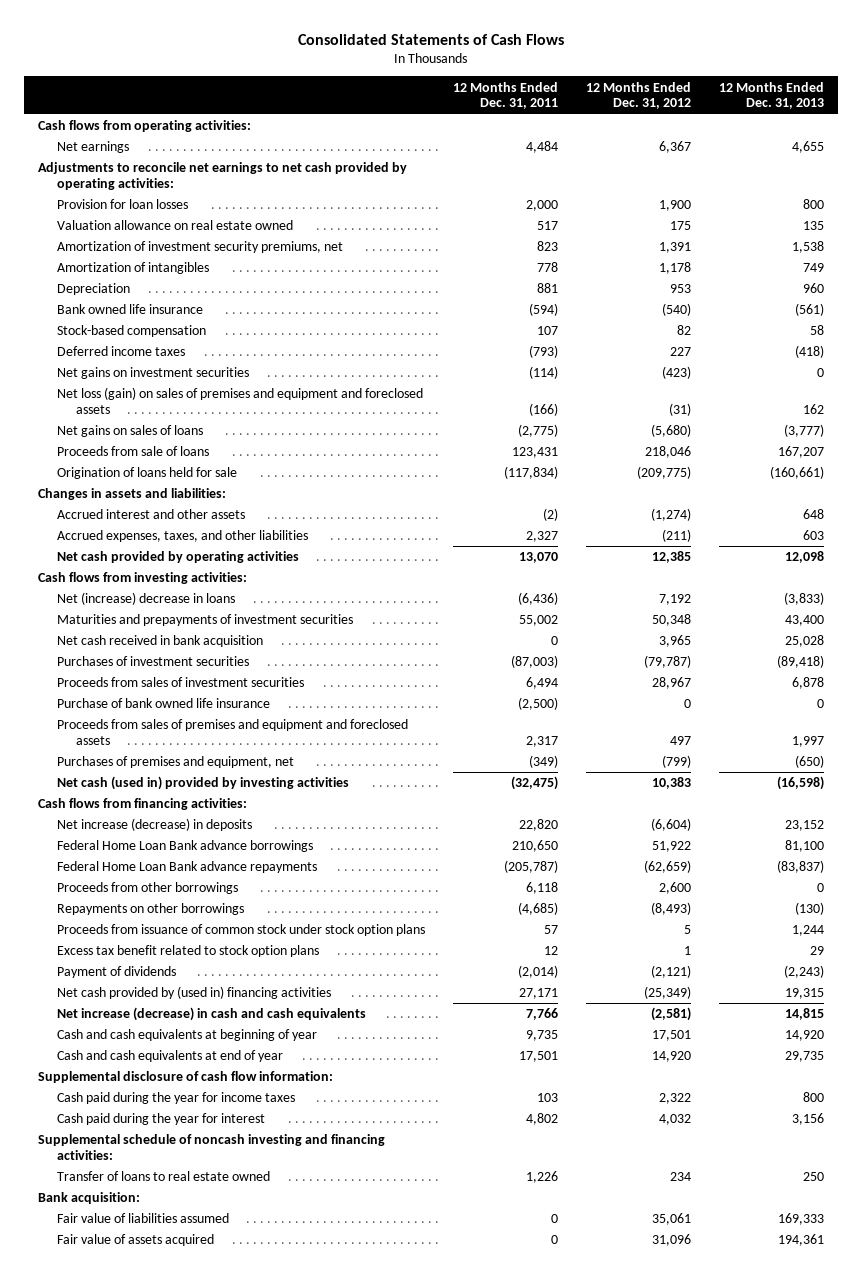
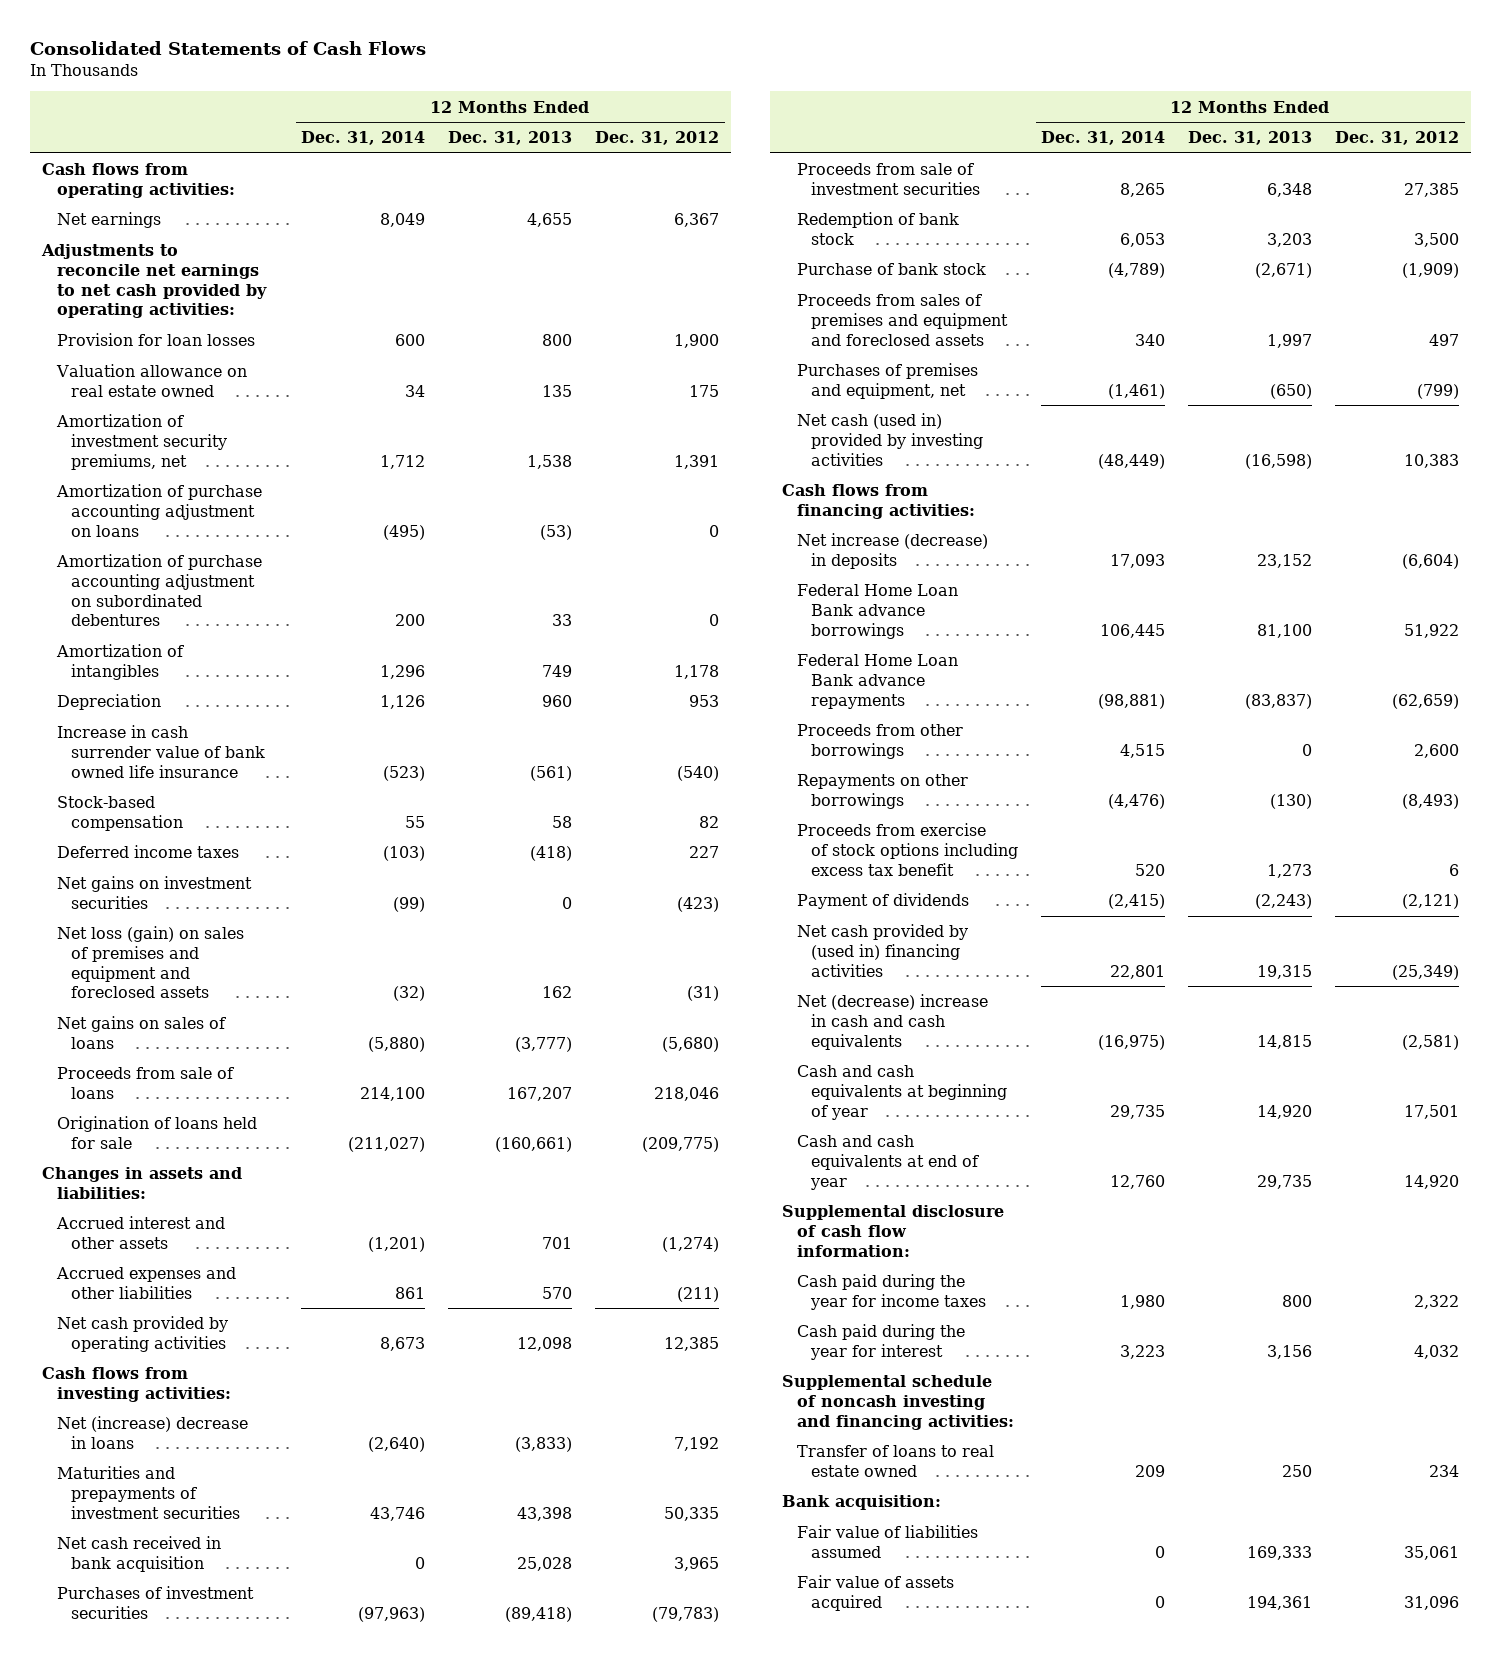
- | 12 Months Ended Dec. 31, 2011 | 12 Months Ended Dec. 31, 2012 | 12 Months Ended Dec. 31, 2013
+ | 12 Months Ended Dec. 31, 2014 | 12 Months Ended Dec. 31, 2013 | 12 Months Ended Dec. 31, 2012
+ Amortization of purchase accounting adjustment on loans | (495) | (53) | 0
+ Amortization of purchase accounting adjustment on subordinated debentures | 200 | 33 | 0
- Bank owned life insurance | (594) | (540) | (561)
+ Increase in cash surrender value of bank owned life insurance | (523) | (561) | (540)
- Accrued interest and other assets | (2) | (1,274) | 648
- Accrued expenses, taxes, and other liabilities | 2,327 | (211) | 603
+ Accrued interest and other assets | (1,201) | 701 | (1,274)
+ Accrued expenses and other liabilities | 861 | 570 | (211)
- Maturities and prepayments of investment securities | 55,002 | 50,348 | 43,400
+ Maturities and prepayments of investment securities | 43,746 | 43,398 | 50,335
- Purchases of investment securities | (87,003) | (79,787) | (89,418)
- Proceeds from sales of investment securities | 6,494 | 28,967 | 6,878
- Purchase of bank owned life insurance | (2,500) | 0 | 0
+ Purchases of investment securities | (97,963) | (89,418) | (79,783)
+ Proceeds from sale of investment securities | 8,265 | 6,348 | 27,385
+ Redemption of bank stock | 6,053 | 3,203 | 3,500
+ Purchase of bank stock | (4,789) | (2,671) | (1,909)
- Proceeds from issuance of common stock under stock option plans | 57 | 5 | 1,244
- Excess tax benefit related to stock option plans | 12 | 1 | 29
+ Proceeds from exercise of stock options including excess tax benefit | 520 | 1,273 | 6
- Net increase (decrease) in cash and cash equivalents | 7,766 | (2,581) | 14,815
+ Net (decrease) increase in cash and cash equivalents | (16,975) | 14,815 | (2,581)

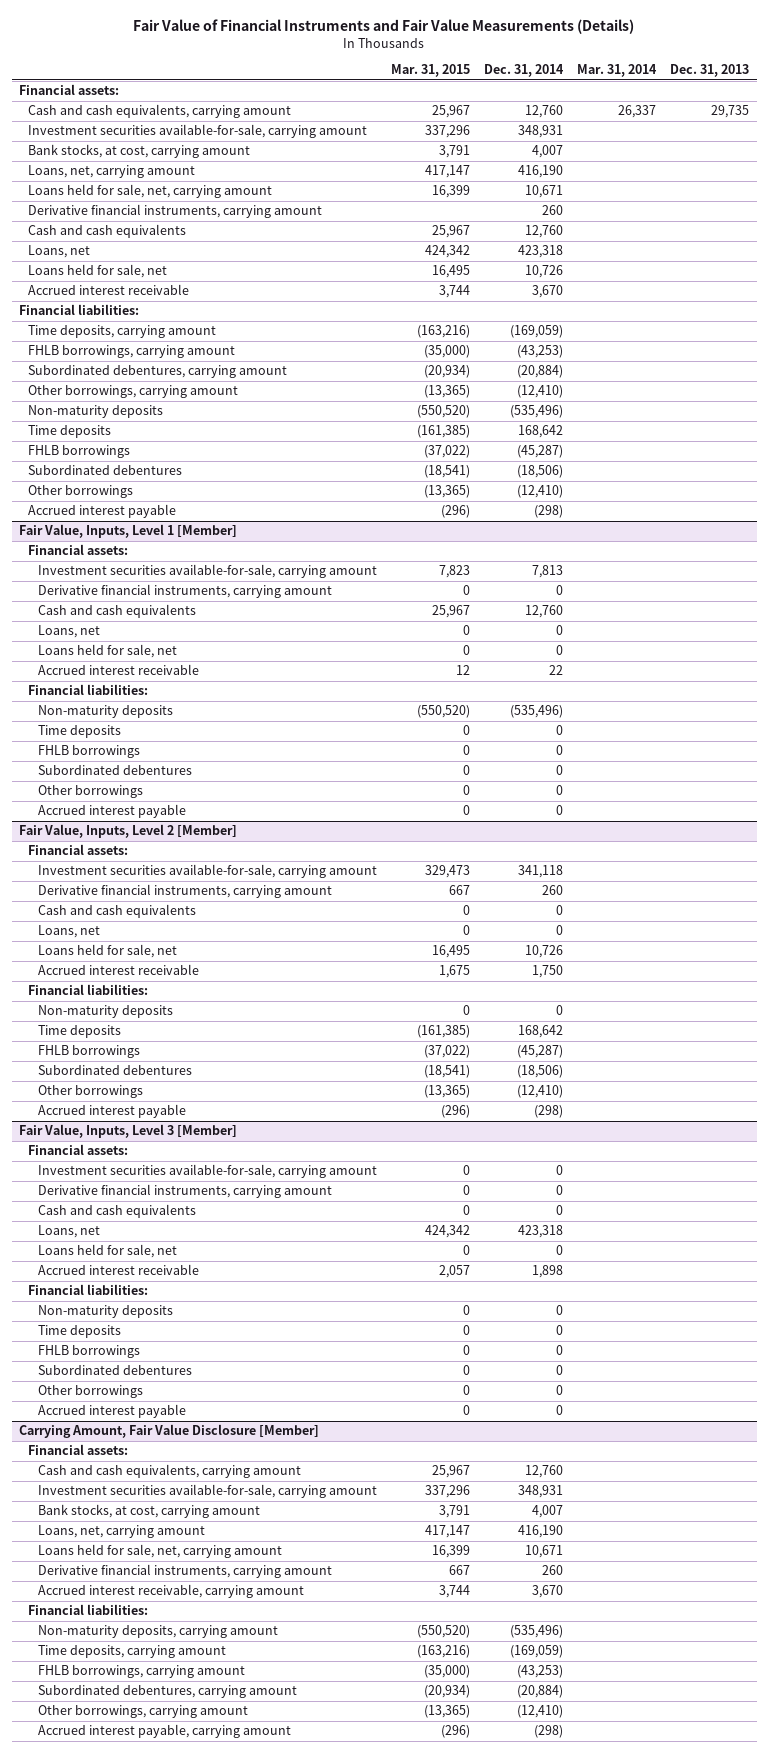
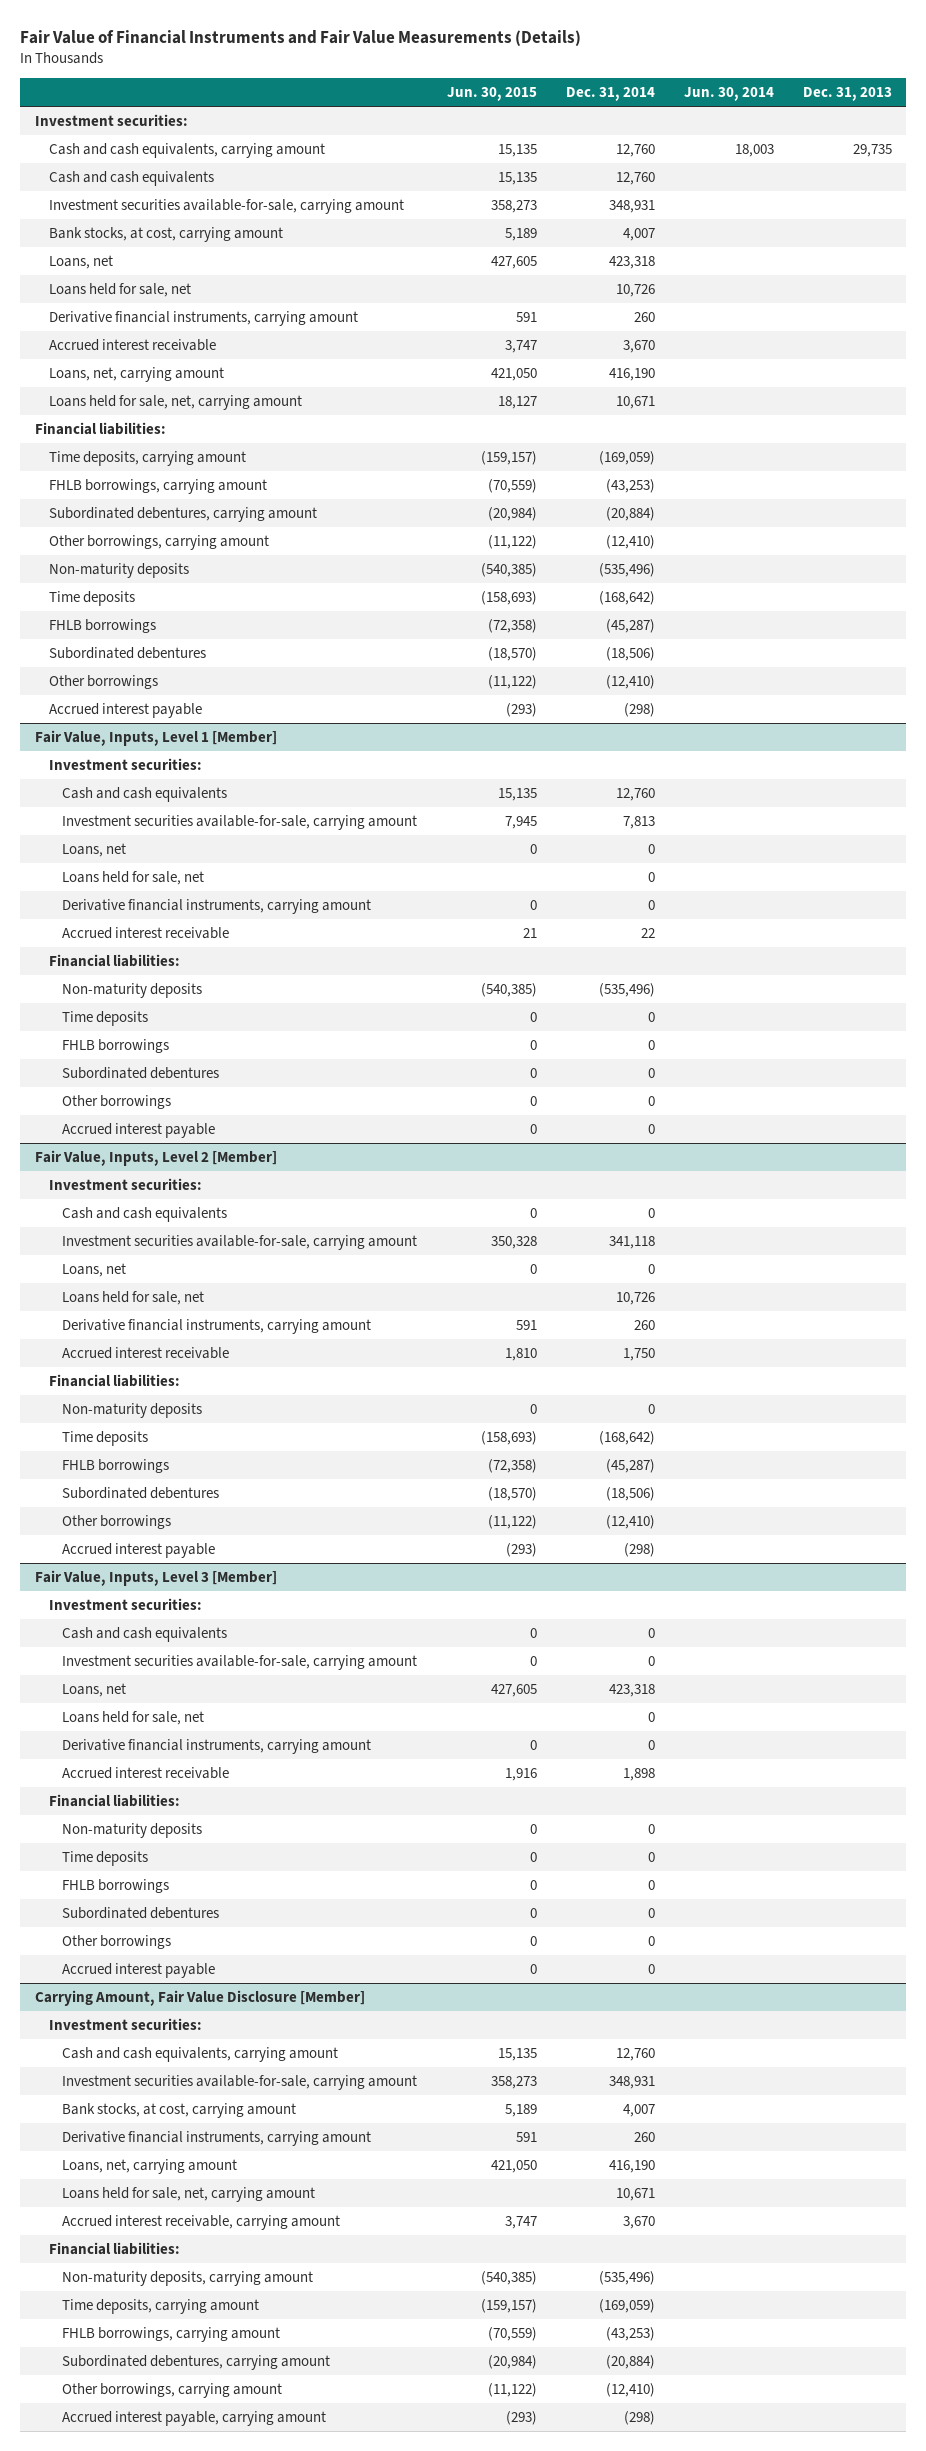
- | Mar. 31, 2015 | Dec. 31, 2014 | Mar. 31, 2014 | Dec. 31, 2013
+ | Jun. 30, 2015 | Dec. 31, 2014 | Jun. 30, 2014 | Dec. 31, 2013
- Financial assets:
+ Investment securities:
moved up: Cash and cash equivalents | 15,135 | 12,760 | |
moved down: Derivative financial instruments, carrying amount | 591 | 260 | |
moved down: Loans, net, carrying amount | 421,050 | 416,190 | |
moved down: Loans held for sale, net, carrying amount | 18,127 | 10,671 | |
- Time deposits | (161,385) | 168,642 | |
+ Time deposits | (158,693) | (168,642) | |
@ Fair Value, Inputs, Level 1 [Member]
- Financial assets:
+ Investment securities:
moved down: Investment securities available-for-sale, carrying amount | 7,945 | 7,813 | |
moved down: Derivative financial instruments, carrying amount | 0 | 0 | |
@ Fair Value, Inputs, Level 2 [Member]
- Financial assets:
+ Investment securities:
moved down: Investment securities available-for-sale, carrying amount | 350,328 | 341,118 | |
moved down: Derivative financial instruments, carrying amount | 591 | 260 | |
- Time deposits | (161,385) | 168,642 | |
+ Time deposits | (158,693) | (168,642) | |
@ Fair Value, Inputs, Level 3 [Member]
- Financial assets:
+ Investment securities:
moved down: Investment securities available-for-sale, carrying amount | 0 | 0 | |
moved down: Derivative financial instruments, carrying amount | 0 | 0 | |
@ Carrying Amount, Fair Value Disclosure [Member]
- Financial assets:
+ Investment securities:
moved up: Derivative financial instruments, carrying amount | 591 | 260 | |

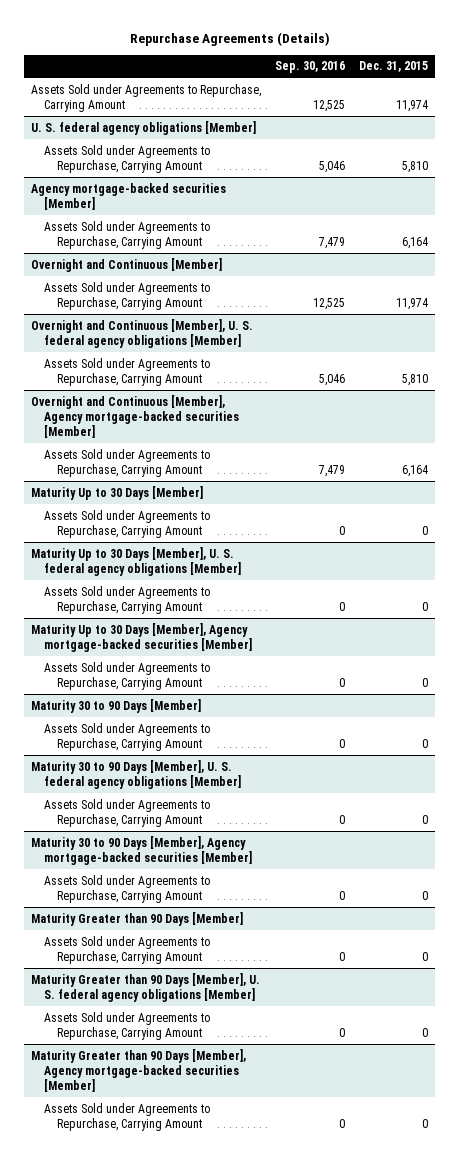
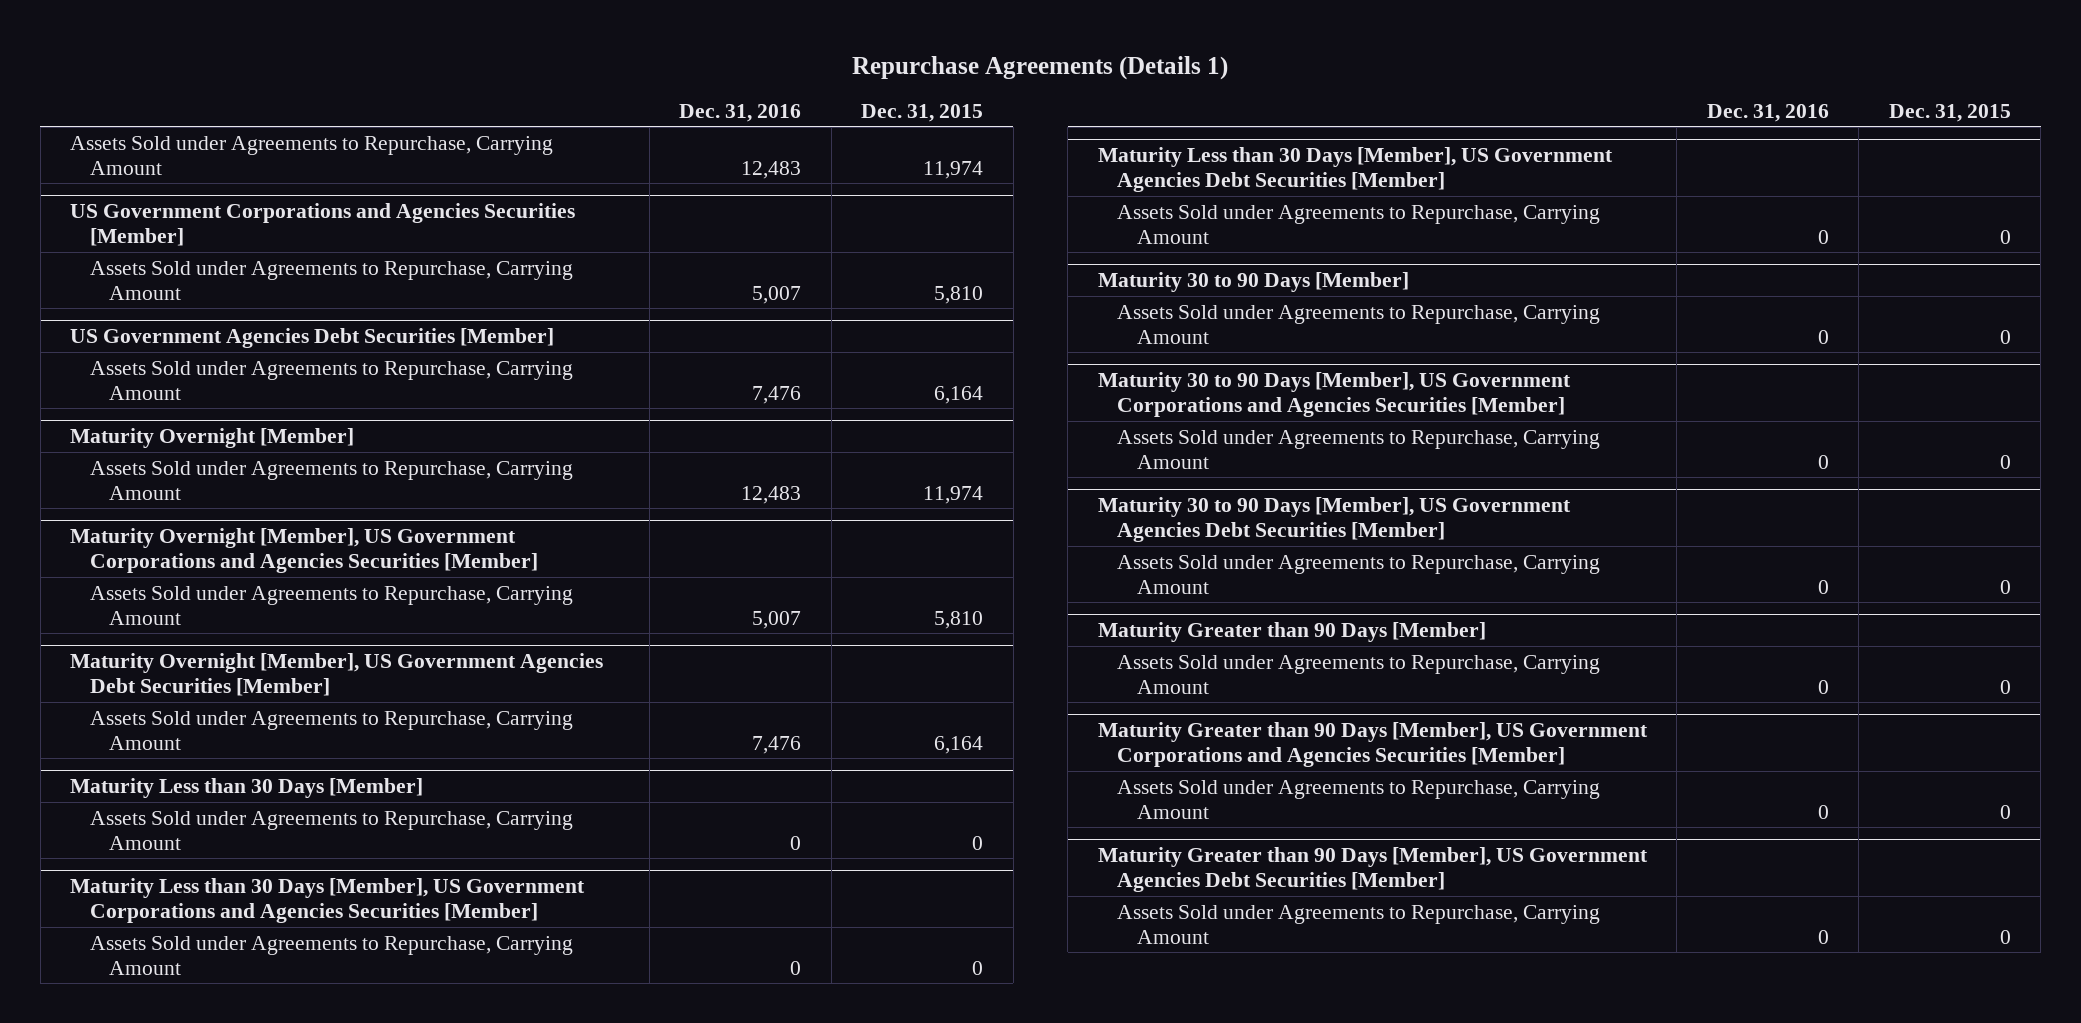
- Repurchase Agreements (Details)
+ Repurchase Agreements (Details 1)
- | Sep. 30, 2016 | Dec. 31, 2015
+ | Dec. 31, 2016 | Dec. 31, 2015
- U. S. federal agency obligations [Member]
+ US Government Corporations and Agencies Securities [Member]
- Agency mortgage-backed securities [Member]
+ US Government Agencies Debt Securities [Member]
- Overnight and Continuous [Member]
+ Maturity Overnight [Member]
- Overnight and Continuous [Member], U. S. federal agency obligations [Member]
+ Maturity Overnight [Member], US Government Corporations and Agencies Securities [Member]
- Overnight and Continuous [Member], Agency mortgage-backed securities [Member]
+ Maturity Overnight [Member], US Government Agencies Debt Securities [Member]
- Maturity Up to 30 Days [Member]
+ Maturity Less than 30 Days [Member]
- Maturity Up to 30 Days [Member], U. S. federal agency obligations [Member]
+ Maturity Less than 30 Days [Member], US Government Corporations and Agencies Securities [Member]
- Maturity Up to 30 Days [Member], Agency mortgage-backed securities [Member]
+ Maturity Less than 30 Days [Member], US Government Agencies Debt Securities [Member]
- Maturity 30 to 90 Days [Member], U. S. federal agency obligations [Member]
+ Maturity 30 to 90 Days [Member], US Government Corporations and Agencies Securities [Member]
- Maturity 30 to 90 Days [Member], Agency mortgage-backed securities [Member]
+ Maturity 30 to 90 Days [Member], US Government Agencies Debt Securities [Member]
- Maturity Greater than 90 Days [Member], U. S. federal agency obligations [Member]
+ Maturity Greater than 90 Days [Member], US Government Corporations and Agencies Securities [Member]
- Maturity Greater than 90 Days [Member], Agency mortgage-backed securities [Member]
+ Maturity Greater than 90 Days [Member], US Government Agencies Debt Securities [Member]

